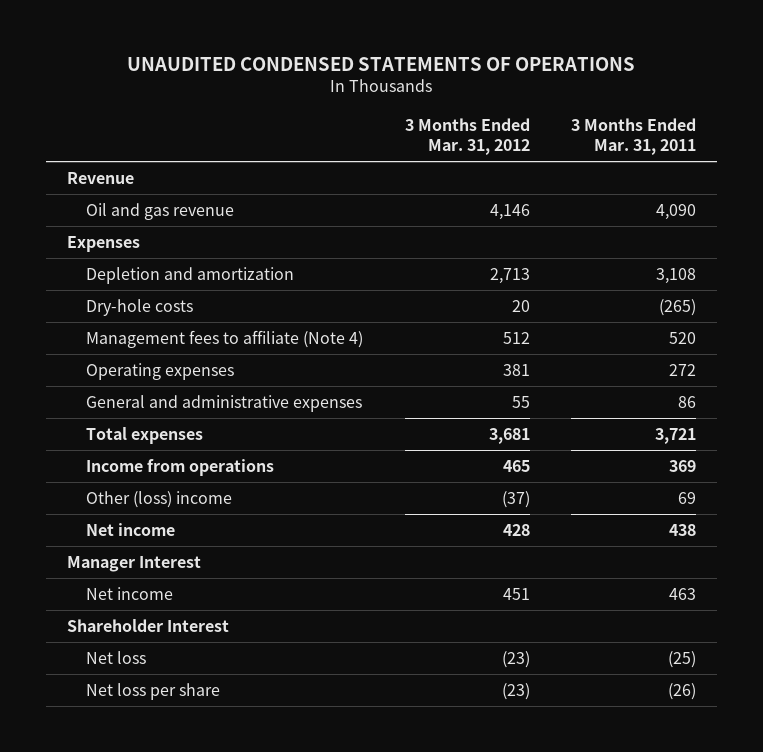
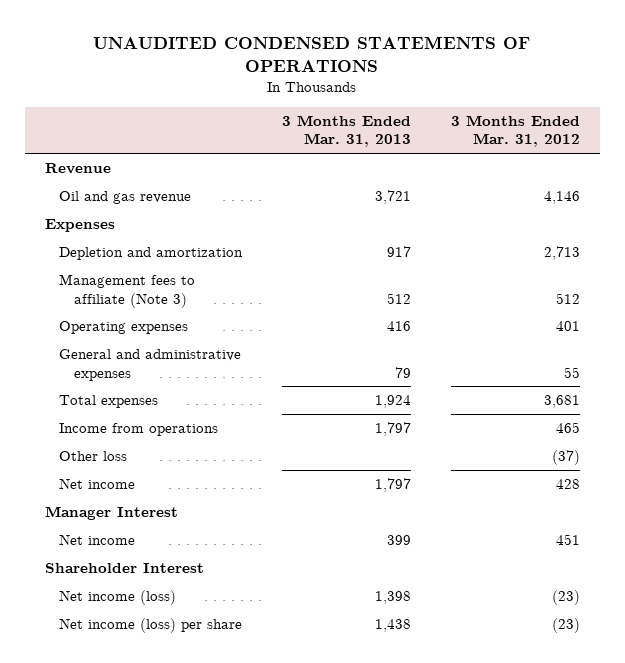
- | 3 Months Ended Mar. 31, 2012 | 3 Months Ended Mar. 31, 2011
+ | 3 Months Ended Mar. 31, 2013 | 3 Months Ended Mar. 31, 2012
- Dry-hole costs | 20 | (265)
- Management fees to affiliate (Note 4) | 512 | 520
- Operating expenses | 381 | 272
+ Management fees to affiliate (Note 3) | 512 | 512
+ Operating expenses | 416 | 401
- Other (loss) income | (37) | 69
+ Other loss | | (37)
- Net loss | (23) | (25)
- Net loss per share | (23) | (26)
+ Net income (loss) | 1,398 | (23)
+ Net income (loss) per share | 1,438 | (23)

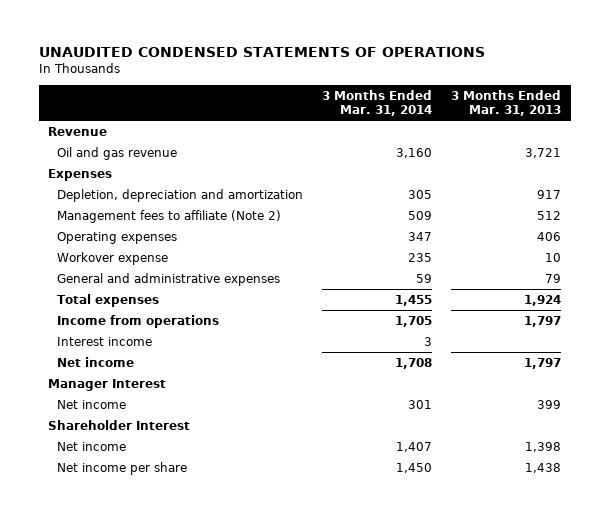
- | 3 Months Ended Mar. 31, 2013 | 3 Months Ended Mar. 31, 2012
+ | 3 Months Ended Mar. 31, 2014 | 3 Months Ended Mar. 31, 2013
- Depletion and amortization | 917 | 2,713
- Management fees to affiliate (Note 3) | 512 | 512
- Operating expenses | 416 | 401
+ Depletion, depreciation and amortization | 305 | 917
+ Management fees to affiliate (Note 2) | 509 | 512
+ Operating expenses | 347 | 406
+ Workover expense | 235 | 10
- Other loss | | (37)
+ Interest income | 3 |
- Net income (loss) | 1,398 | (23)
- Net income (loss) per share | 1,438 | (23)
+ Net income | 1,407 | 1,398
+ Net income per share | 1,450 | 1,438

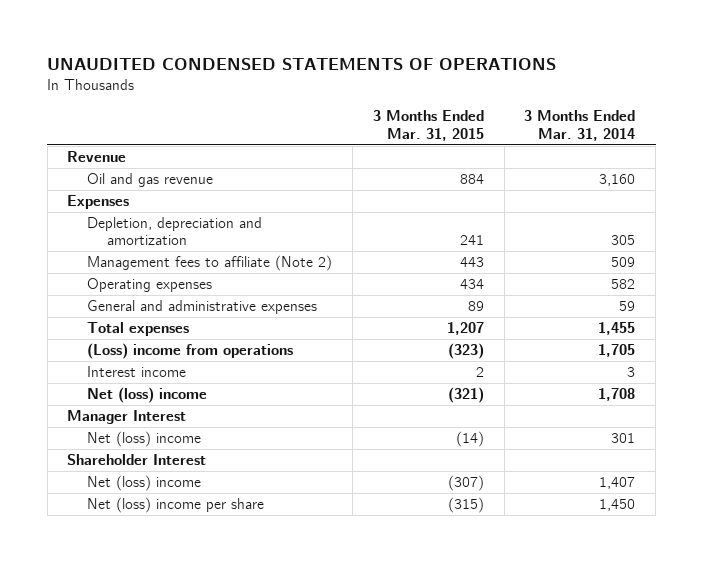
- | 3 Months Ended Mar. 31, 2014 | 3 Months Ended Mar. 31, 2013
+ | 3 Months Ended Mar. 31, 2015 | 3 Months Ended Mar. 31, 2014
- Operating expenses | 347 | 406
- Workover expense | 235 | 10
+ Operating expenses | 434 | 582
- Income from operations | 1,705 | 1,797
+ (Loss) income from operations | (323) | 1,705
- Net income | 1,708 | 1,797
+ Net (loss) income | (321) | 1,708
- Net income | 301 | 399
+ Net (loss) income | (14) | 301
- Net income | 1,407 | 1,398
- Net income per share | 1,450 | 1,438
+ Net (loss) income | (307) | 1,407
+ Net (loss) income per share | (315) | 1,450

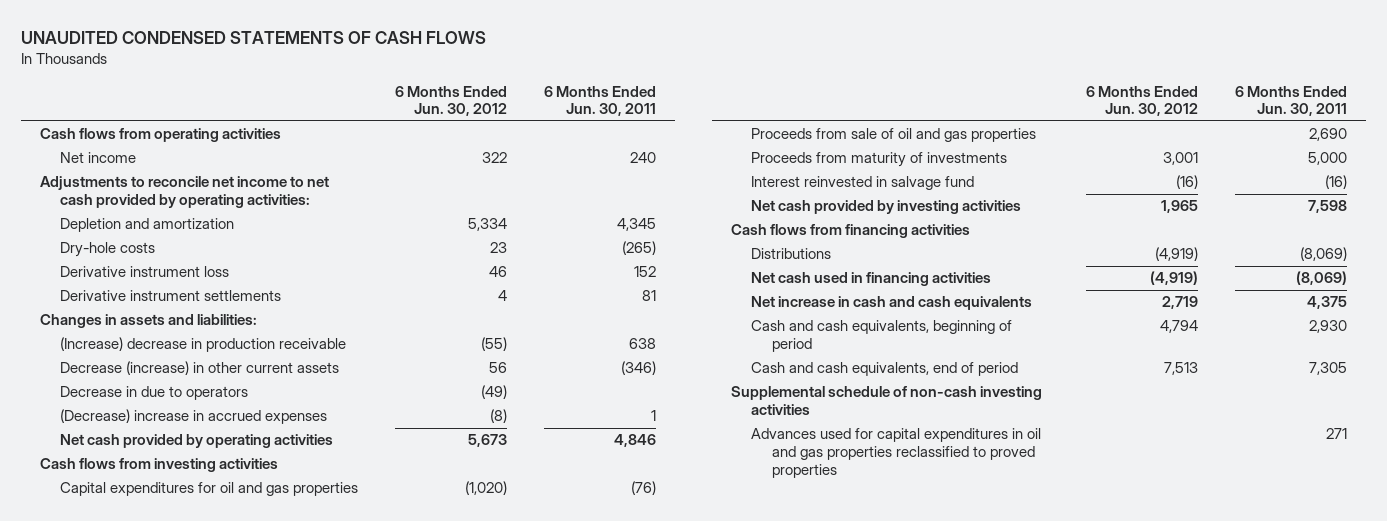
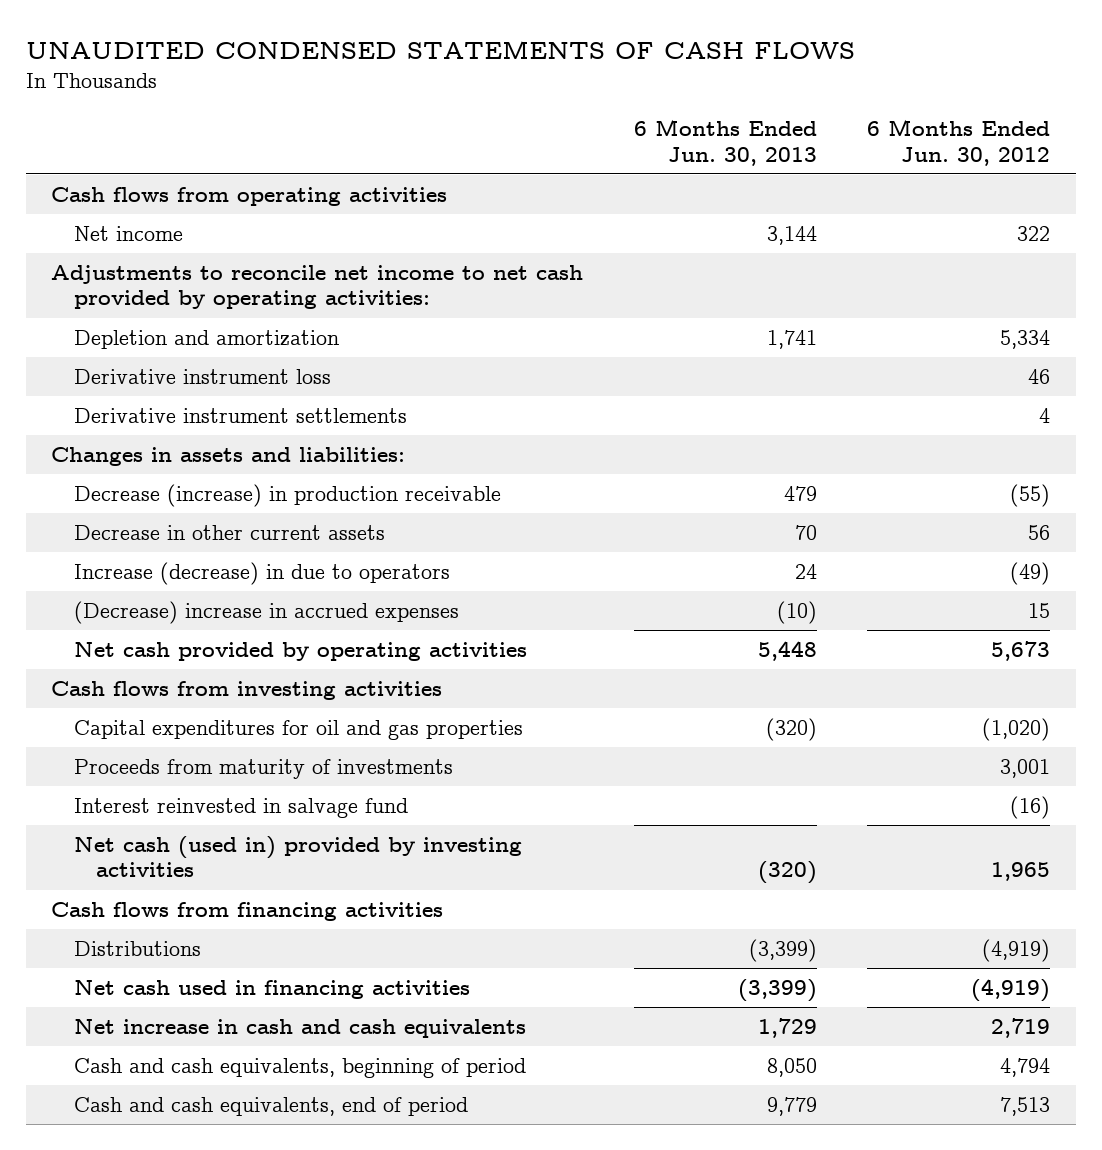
- | 6 Months Ended Jun. 30, 2012 | 6 Months Ended Jun. 30, 2011
+ | 6 Months Ended Jun. 30, 2013 | 6 Months Ended Jun. 30, 2012
- Dry-hole costs | 23 | (265)
- (Increase) decrease in production receivable | (55) | 638
- Decrease (increase) in other current assets | 56 | (346)
- Decrease in due to operators | (49) |
- (Decrease) increase in accrued expenses | (8) | 1
+ Decrease (increase) in production receivable | 479 | (55)
+ Decrease in other current assets | 70 | 56
+ Increase (decrease) in due to operators | 24 | (49)
+ (Decrease) increase in accrued expenses | (10) | 15
- Proceeds from sale of oil and gas properties | | 2,690
- Net cash provided by investing activities | 1,965 | 7,598
+ Net cash (used in) provided by investing activities | (320) | 1,965
- Supplemental schedule of non-cash investing activities
- Advances used for capital expenditures in oil and gas properties reclassified to proved properties | | 271

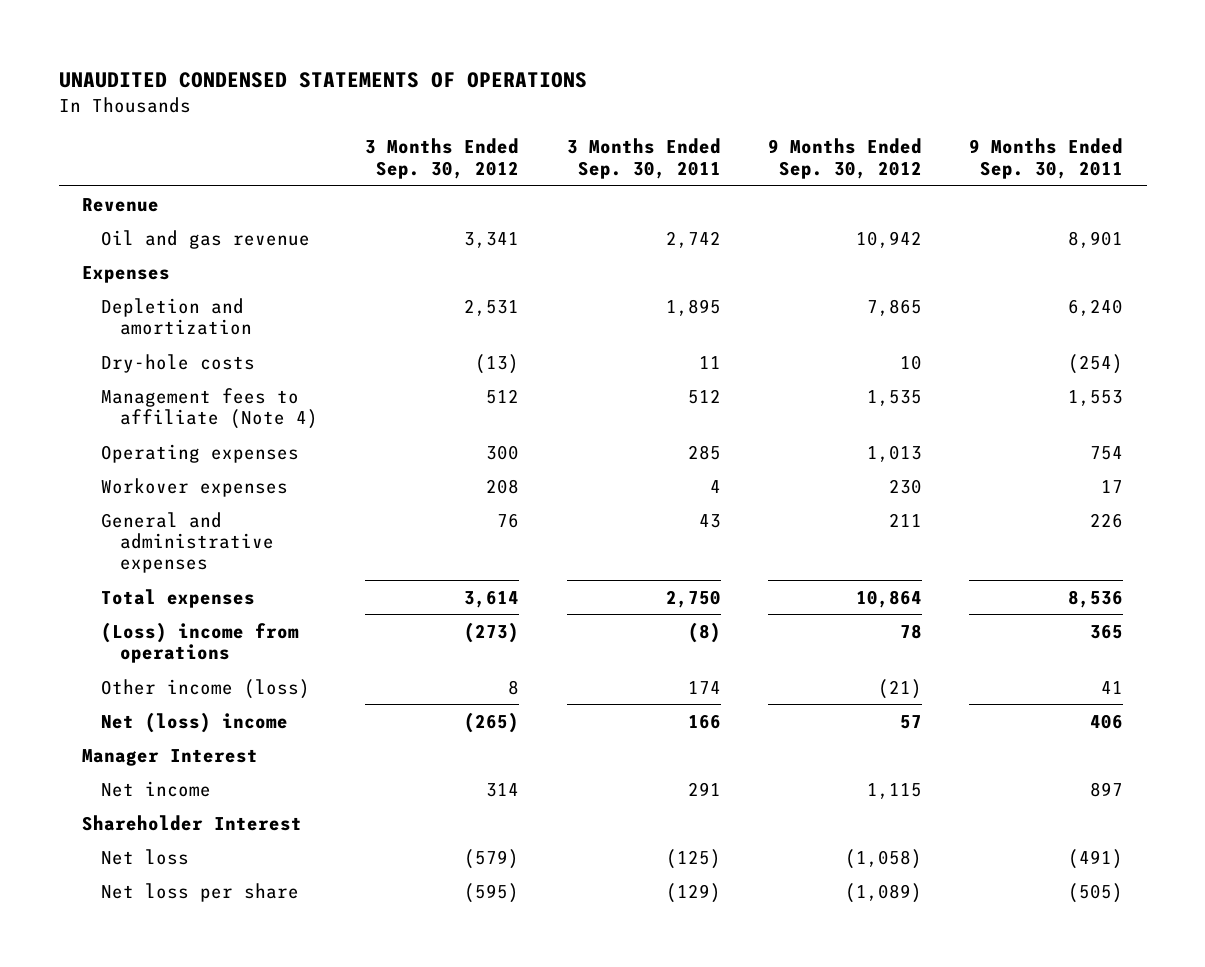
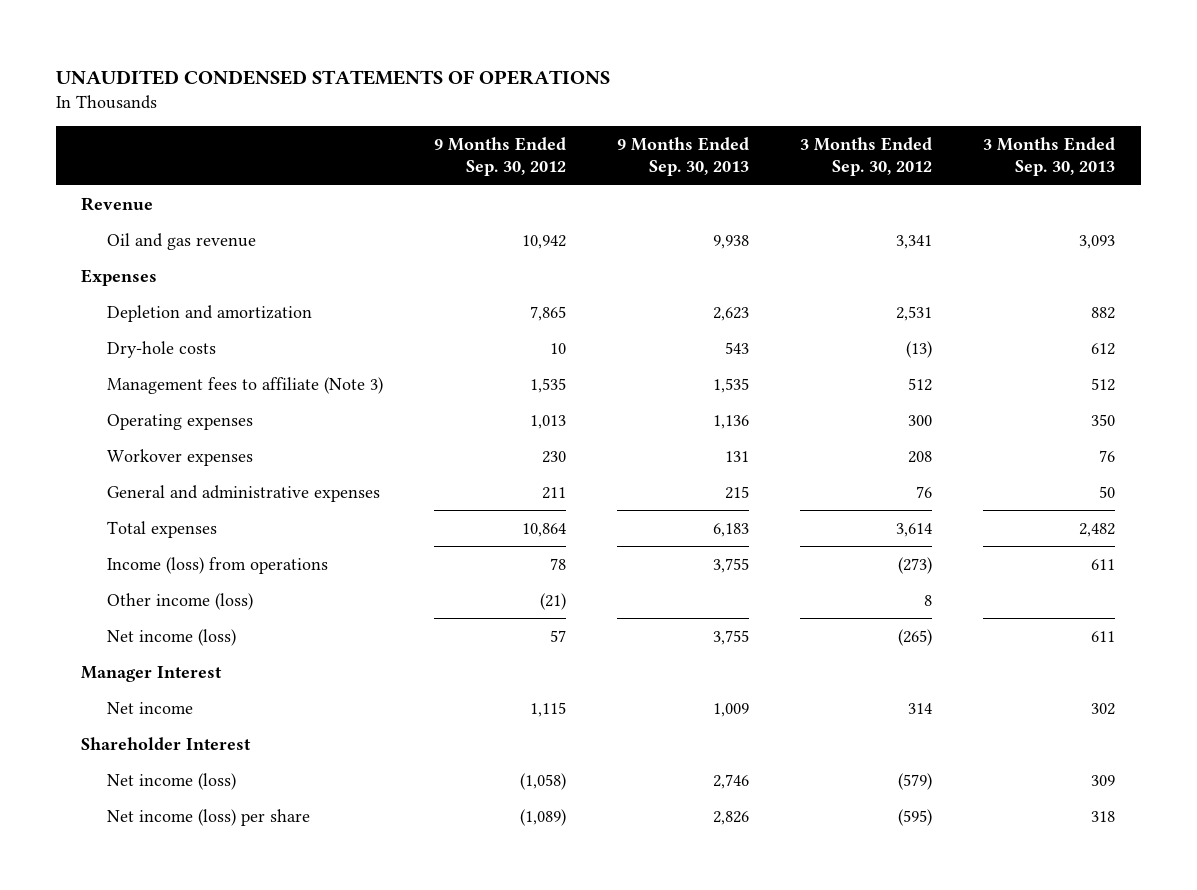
- | 3 Months Ended Sep. 30, 2012 | 3 Months Ended Sep. 30, 2011 | 9 Months Ended Sep. 30, 2012 | 9 Months Ended Sep. 30, 2011
+ | 9 Months Ended Sep. 30, 2012 | 9 Months Ended Sep. 30, 2013 | 3 Months Ended Sep. 30, 2012 | 3 Months Ended Sep. 30, 2013
- Management fees to affiliate (Note 4) | 512 | 512 | 1,535 | 1,553
+ Management fees to affiliate (Note 3) | 1,535 | 1,535 | 512 | 512
- (Loss) income from operations | (273) | (8) | 78 | 365
+ Income (loss) from operations | 78 | 3,755 | (273) | 611
- Net (loss) income | (265) | 166 | 57 | 406
+ Net income (loss) | 57 | 3,755 | (265) | 611
- Net loss | (579) | (125) | (1,058) | (491)
- Net loss per share | (595) | (129) | (1,089) | (505)
+ Net income (loss) | (1,058) | 2,746 | (579) | 309
+ Net income (loss) per share | (1,089) | 2,826 | (595) | 318

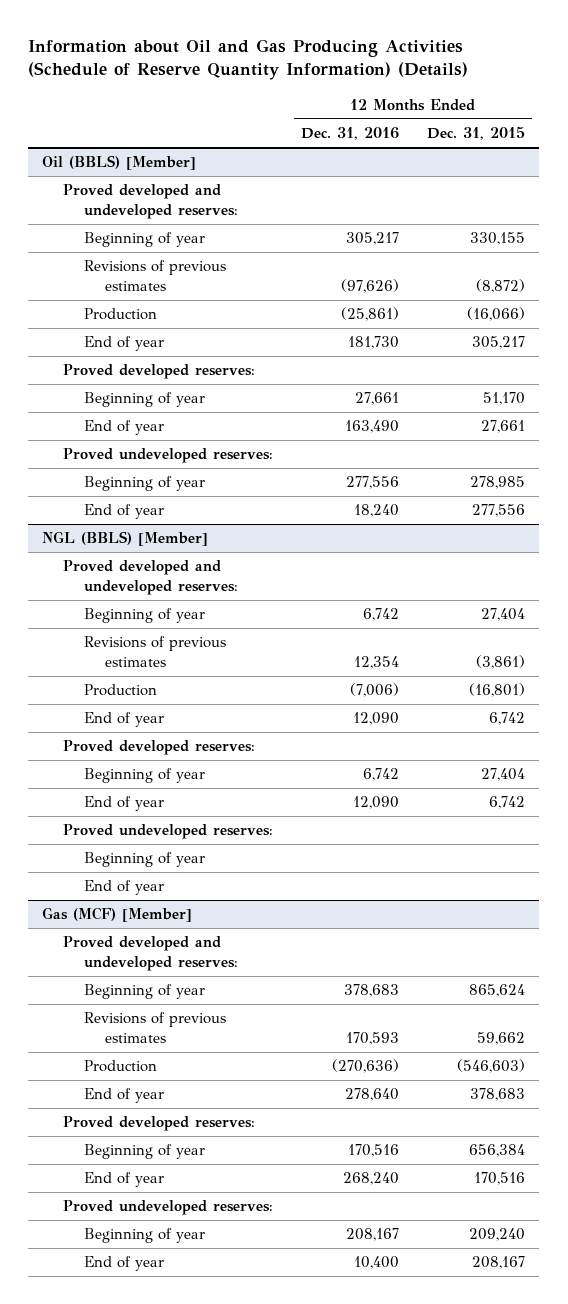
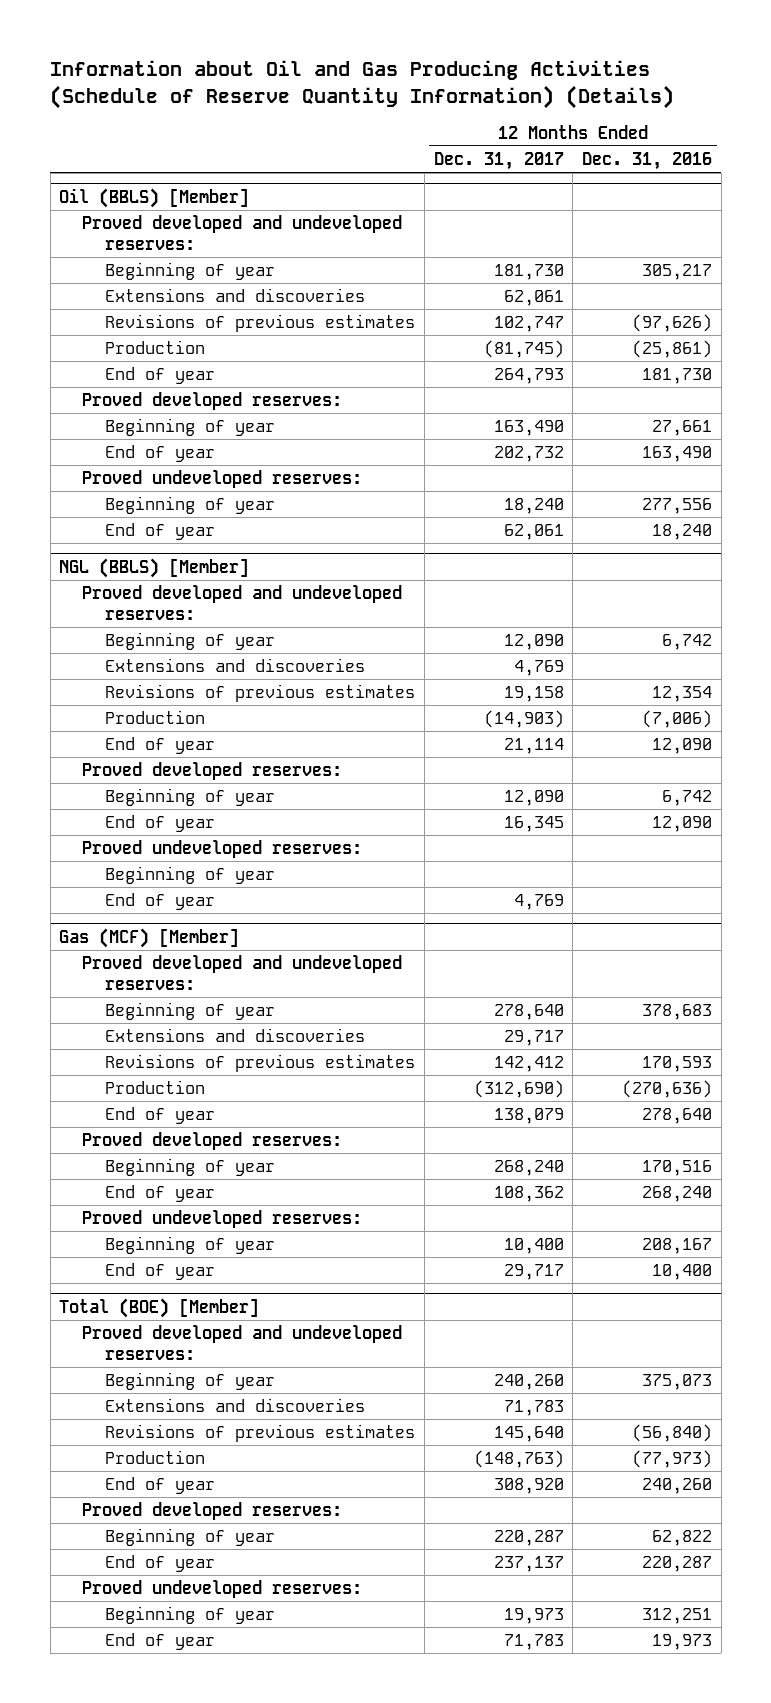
- | 12 Months Ended Dec. 31, 2016 | 12 Months Ended Dec. 31, 2015
+ | 12 Months Ended Dec. 31, 2017 | 12 Months Ended Dec. 31, 2016
@ Oil (BBLS) [Member]
+ Extensions and discoveries | 62,061 |
@ NGL (BBLS) [Member]
+ Extensions and discoveries | 4,769 |
@ Gas (MCF) [Member]
+ Extensions and discoveries | 29,717 |
+ Total (BOE) [Member]
+ Proved developed and undeveloped reserves:
+ Beginning of year | 240,260 | 375,073
+ Extensions and discoveries | 71,783 |
+ Revisions of previous estimates | 145,640 | (56,840)
+ Production | (148,763) | (77,973)
+ End of year | 308,920 | 240,260
+ Proved developed reserves:
+ Beginning of year | 220,287 | 62,822
+ End of year | 237,137 | 220,287
+ Proved undeveloped reserves:
+ Beginning of year | 19,973 | 312,251
+ End of year | 71,783 | 19,973

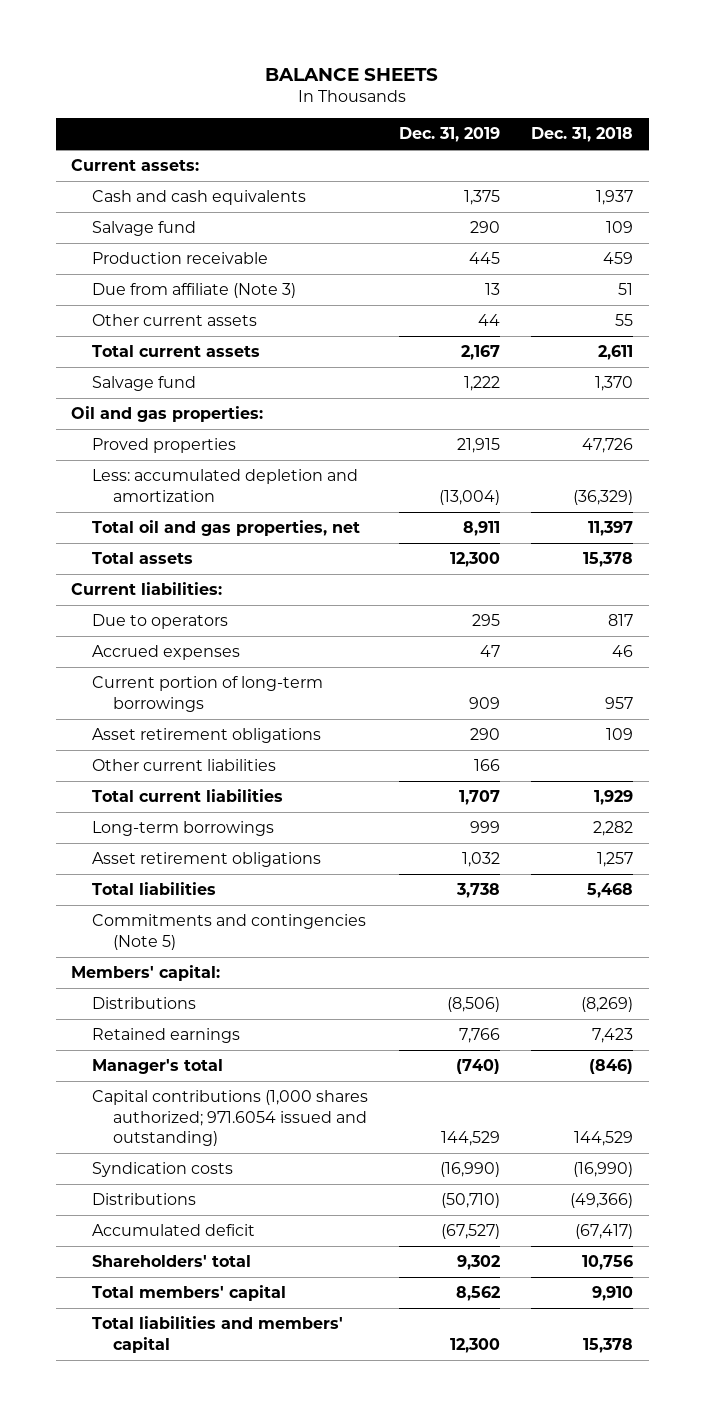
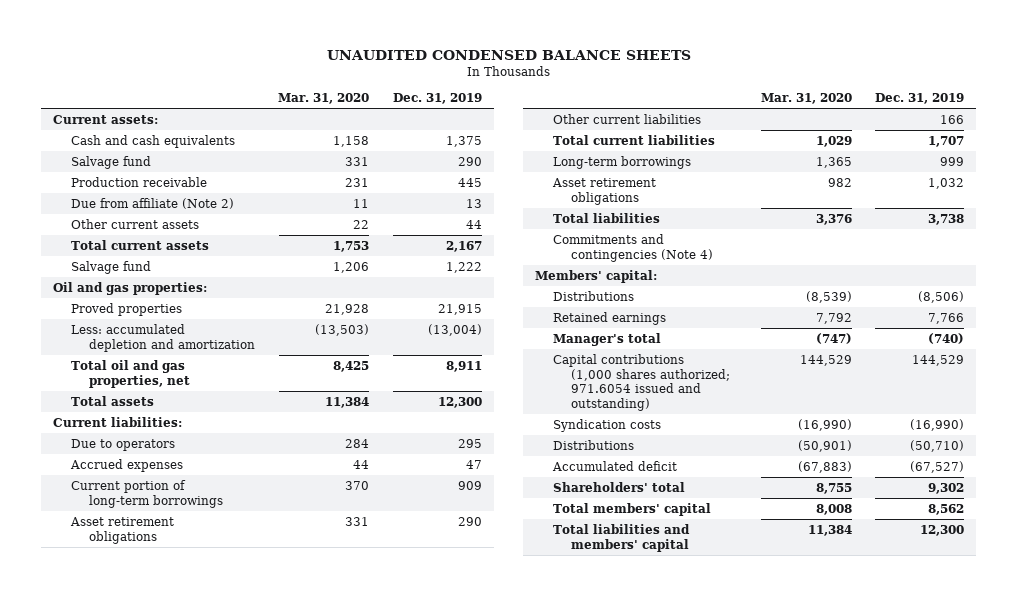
- BALANCE SHEETS
+ UNAUDITED CONDENSED BALANCE SHEETS
- | Dec. 31, 2019 | Dec. 31, 2018
+ | Mar. 31, 2020 | Dec. 31, 2019
- Due from affiliate (Note 3) | 13 | 51
+ Due from affiliate (Note 2) | 11 | 13
- Commitments and contingencies (Note 5)
+ Commitments and contingencies (Note 4)

